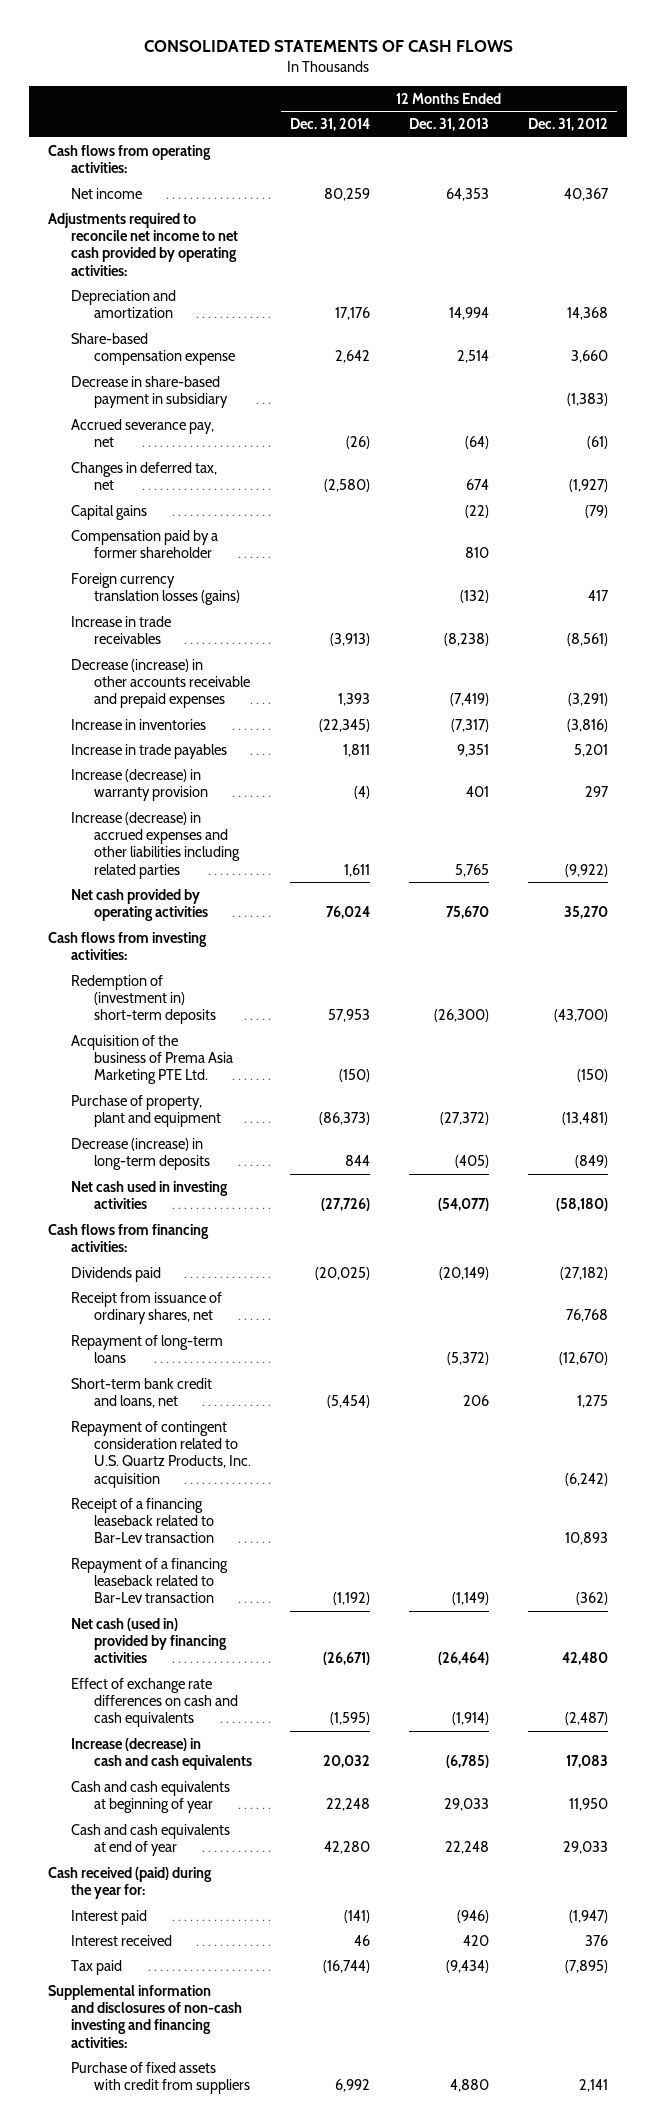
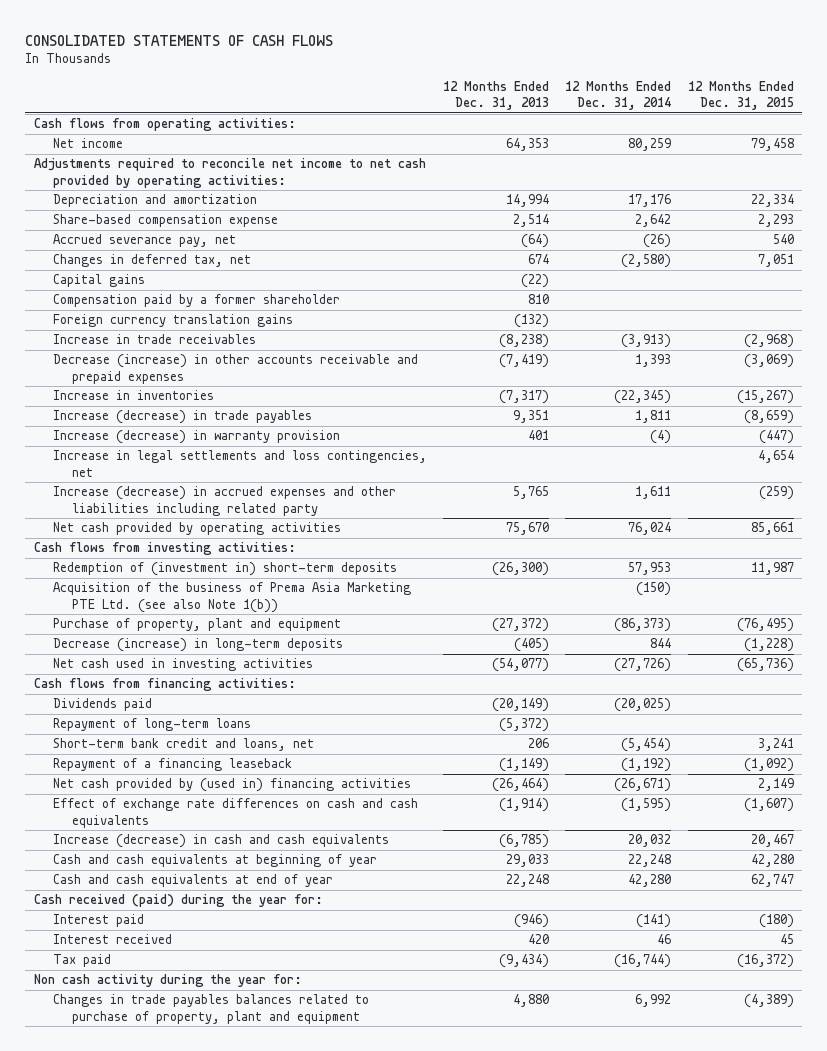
- | 12 Months Ended Dec. 31, 2014 | 12 Months Ended Dec. 31, 2013 | 12 Months Ended Dec. 31, 2012
+ | 12 Months Ended Dec. 31, 2013 | 12 Months Ended Dec. 31, 2014 | 12 Months Ended Dec. 31, 2015
- Decrease in share-based payment in subsidiary | | | (1,383)
- Foreign currency translation losses (gains) | | (132) | 417
+ Foreign currency translation gains | (132) | |
- Increase in trade payables | 1,811 | 9,351 | 5,201
+ Increase (decrease) in trade payables | 9,351 | 1,811 | (8,659)
- Increase (decrease) in accrued expenses and other liabilities including related parties | 1,611 | 5,765 | (9,922)
+ Increase in legal settlements and loss contingencies, net | | | 4,654
+ Increase (decrease) in accrued expenses and other liabilities including related party | 5,765 | 1,611 | (259)
- Acquisition of the business of Prema Asia Marketing PTE Ltd. | (150) | | (150)
+ Acquisition of the business of Prema Asia Marketing PTE Ltd. (see also Note 1(b)) | | (150) |
- Receipt from issuance of ordinary shares, net | | | 76,768
- Repayment of contingent consideration related to U.S. Quartz Products, Inc. acquisition | | | (6,242)
- Receipt of a financing leaseback related to Bar-Lev transaction | | | 10,893
- Repayment of a financing leaseback related to Bar-Lev transaction | (1,192) | (1,149) | (362)
- Net cash (used in) provided by financing activities | (26,671) | (26,464) | 42,480
+ Repayment of a financing leaseback | (1,149) | (1,192) | (1,092)
+ Net cash provided by (used in) financing activities | (26,464) | (26,671) | 2,149
- Supplemental information and disclosures of non-cash investing and financing activities:
- Purchase of fixed assets with credit from suppliers | 6,992 | 4,880 | 2,141
+ Non cash activity during the year for:
+ Changes in trade payables balances related to purchase of property, plant and equipment | 4,880 | 6,992 | (4,389)

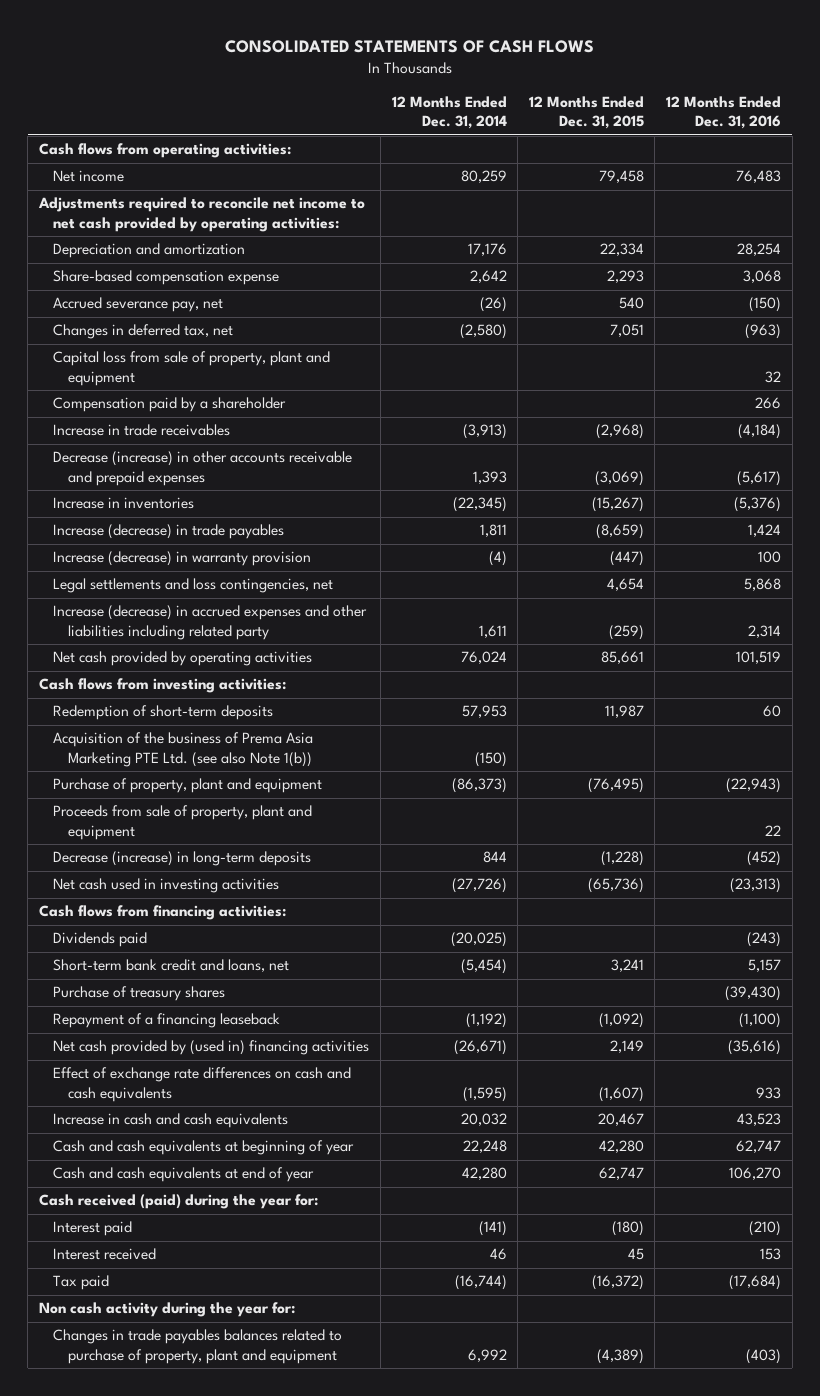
- | 12 Months Ended Dec. 31, 2013 | 12 Months Ended Dec. 31, 2014 | 12 Months Ended Dec. 31, 2015
+ | 12 Months Ended Dec. 31, 2014 | 12 Months Ended Dec. 31, 2015 | 12 Months Ended Dec. 31, 2016
- Capital gains | (22) | |
- Compensation paid by a former shareholder | 810 | |
- Foreign currency translation gains | (132) | |
+ Capital loss from sale of property, plant and equipment | | | 32
+ Compensation paid by a shareholder | | | 266
- Increase in legal settlements and loss contingencies, net | | | 4,654
+ Legal settlements and loss contingencies, net | | 4,654 | 5,868
- Redemption of (investment in) short-term deposits | (26,300) | 57,953 | 11,987
+ Redemption of short-term deposits | 57,953 | 11,987 | 60
+ Proceeds from sale of property, plant and equipment | | | 22
- Repayment of long-term loans | (5,372) | |
+ Purchase of treasury shares | | | (39,430)
- Increase (decrease) in cash and cash equivalents | (6,785) | 20,032 | 20,467
+ Increase in cash and cash equivalents | 20,032 | 20,467 | 43,523

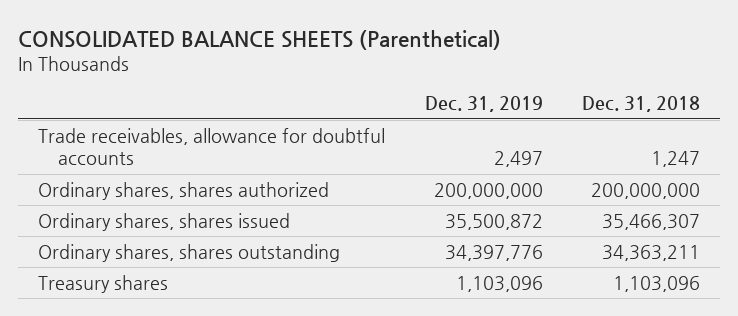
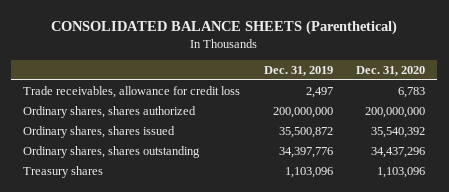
- | Dec. 31, 2019 | Dec. 31, 2018
+ | Dec. 31, 2019 | Dec. 31, 2020
- Trade receivables, allowance for doubtful accounts | 2,497 | 1,247
+ Trade receivables, allowance for credit loss | 2,497 | 6,783

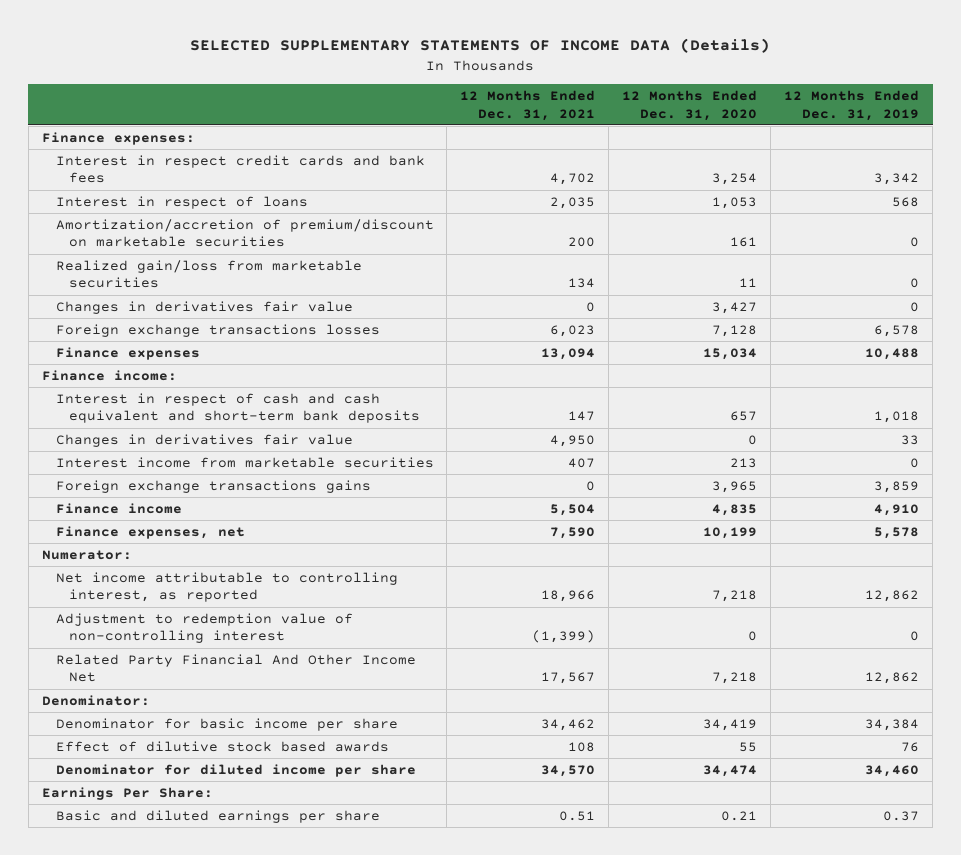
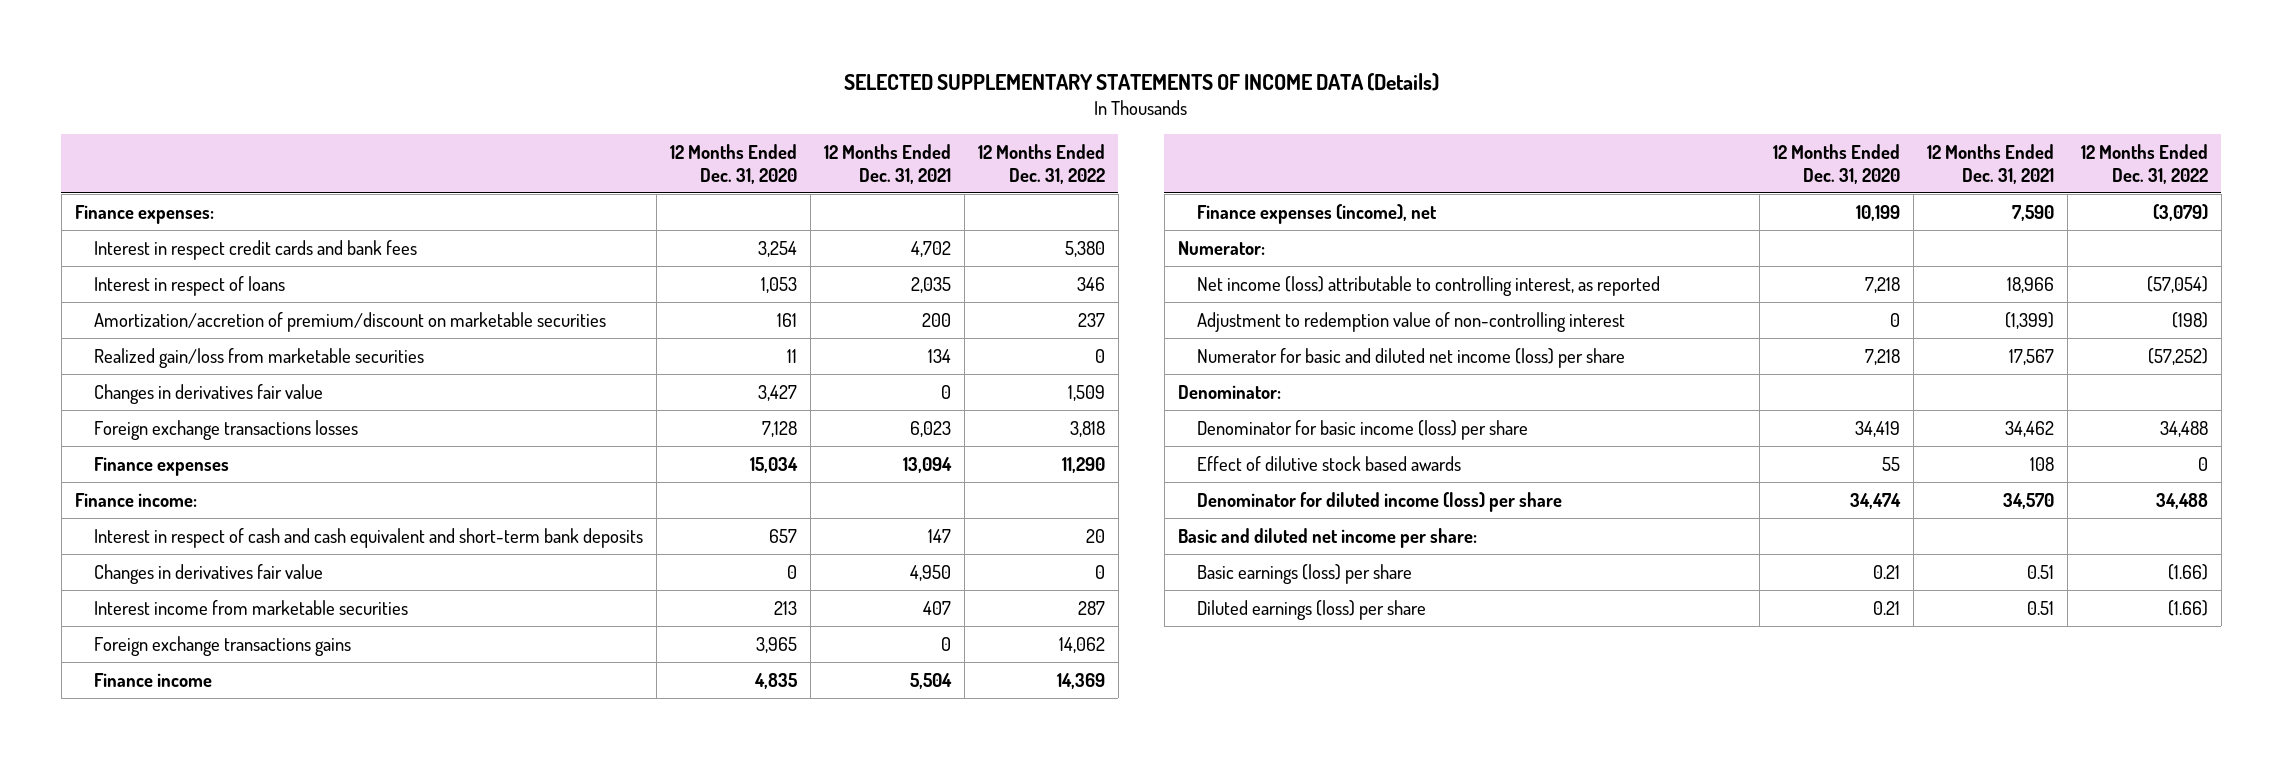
- | 12 Months Ended Dec. 31, 2021 | 12 Months Ended Dec. 31, 2020 | 12 Months Ended Dec. 31, 2019
+ | 12 Months Ended Dec. 31, 2020 | 12 Months Ended Dec. 31, 2021 | 12 Months Ended Dec. 31, 2022
- Finance expenses, net | 7,590 | 10,199 | 5,578
+ Finance expenses (income), net | 10,199 | 7,590 | (3,079)
- Net income attributable to controlling interest, as reported | 18,966 | 7,218 | 12,862
+ Net income (loss) attributable to controlling interest, as reported | 7,218 | 18,966 | (57,054)
- Related Party Financial And Other Income Net | 17,567 | 7,218 | 12,862
+ Numerator for basic and diluted net income (loss) per share | 7,218 | 17,567 | (57,252)
- Denominator for basic income per share | 34,462 | 34,419 | 34,384
+ Denominator for basic income (loss) per share | 34,419 | 34,462 | 34,488
- Denominator for diluted income per share | 34,570 | 34,474 | 34,460
- Earnings Per Share:
- Basic and diluted earnings per share | 0.51 | 0.21 | 0.37
+ Denominator for diluted income (loss) per share | 34,474 | 34,570 | 34,488
+ Basic and diluted net income per share:
+ Basic earnings (loss) per share | 0.21 | 0.51 | (1.66)
+ Diluted earnings (loss) per share | 0.21 | 0.51 | (1.66)

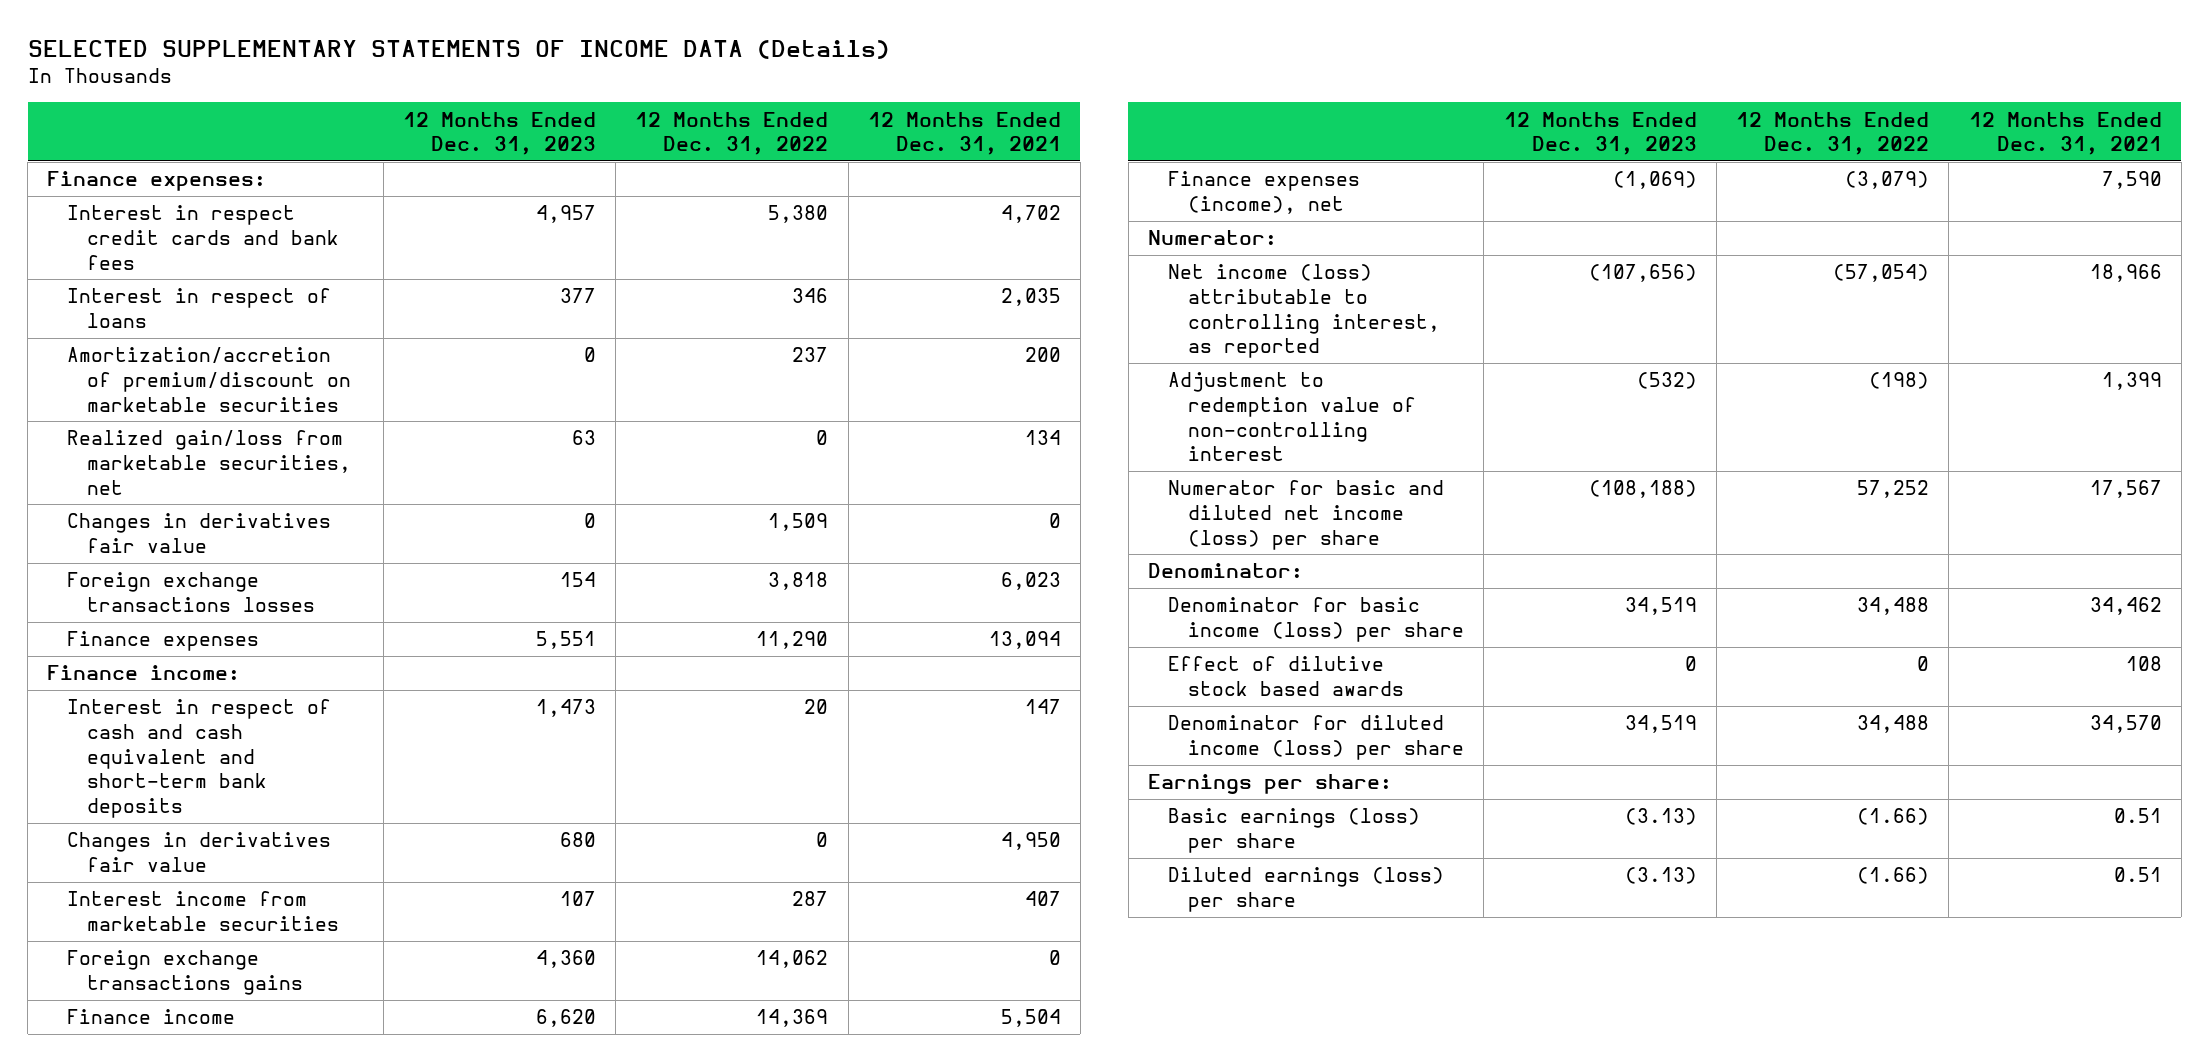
- | 12 Months Ended Dec. 31, 2020 | 12 Months Ended Dec. 31, 2021 | 12 Months Ended Dec. 31, 2022
+ | 12 Months Ended Dec. 31, 2023 | 12 Months Ended Dec. 31, 2022 | 12 Months Ended Dec. 31, 2021
- Realized gain/loss from marketable securities | 11 | 134 | 0
+ Realized gain/loss from marketable securities, net | 63 | 0 | 134
- Adjustment to redemption value of non-controlling interest | 0 | (1,399) | (198)
- Numerator for basic and diluted net income (loss) per share | 7,218 | 17,567 | (57,252)
+ Adjustment to redemption value of non-controlling interest | (532) | (198) | 1,399
+ Numerator for basic and diluted net income (loss) per share | (108,188) | 57,252 | 17,567
- Basic and diluted net income per share:
+ Earnings per share:

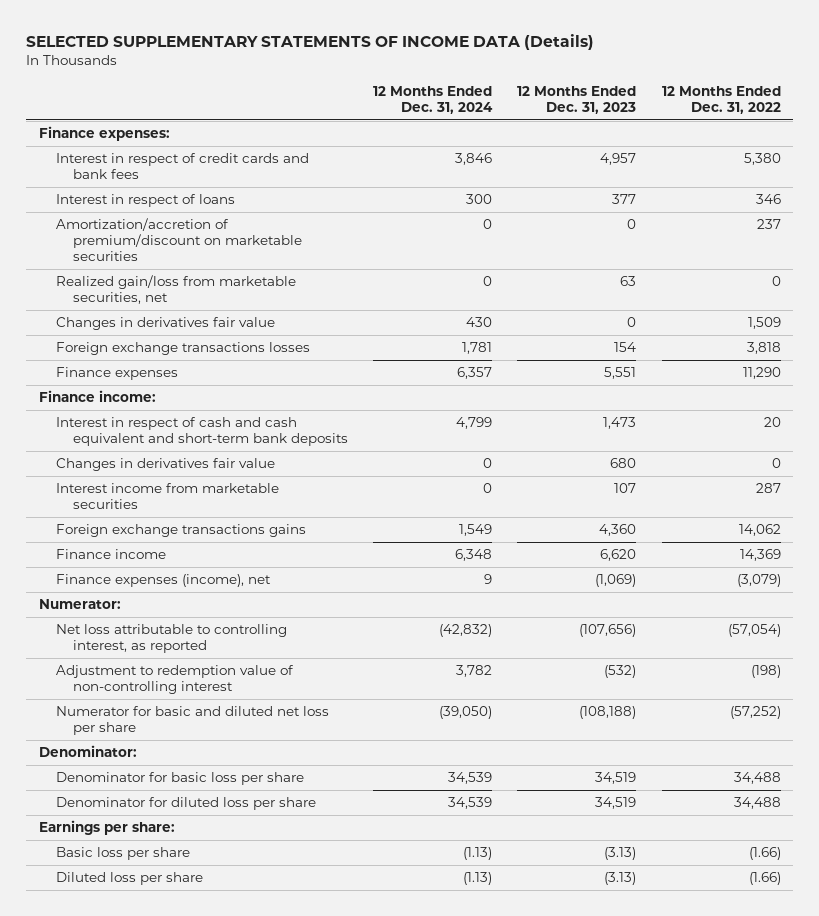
- | 12 Months Ended Dec. 31, 2023 | 12 Months Ended Dec. 31, 2022 | 12 Months Ended Dec. 31, 2021
+ | 12 Months Ended Dec. 31, 2024 | 12 Months Ended Dec. 31, 2023 | 12 Months Ended Dec. 31, 2022
- Interest in respect credit cards and bank fees | 4,957 | 5,380 | 4,702
+ Interest in respect of credit cards and bank fees | 3,846 | 4,957 | 5,380
- Net income (loss) attributable to controlling interest, as reported | (107,656) | (57,054) | 18,966
+ Net loss attributable to controlling interest, as reported | (42,832) | (107,656) | (57,054)
- Numerator for basic and diluted net income (loss) per share | (108,188) | 57,252 | 17,567
+ Numerator for basic and diluted net loss per share | (39,050) | (108,188) | (57,252)
- Denominator for basic income (loss) per share | 34,519 | 34,488 | 34,462
- Effect of dilutive stock based awards | 0 | 0 | 108
- Denominator for diluted income (loss) per share | 34,519 | 34,488 | 34,570
+ Denominator for basic loss per share | 34,539 | 34,519 | 34,488
+ Denominator for diluted loss per share | 34,539 | 34,519 | 34,488
- Basic earnings (loss) per share | (3.13) | (1.66) | 0.51
- Diluted earnings (loss) per share | (3.13) | (1.66) | 0.51
+ Basic loss per share | (1.13) | (3.13) | (1.66)
+ Diluted loss per share | (1.13) | (3.13) | (1.66)

